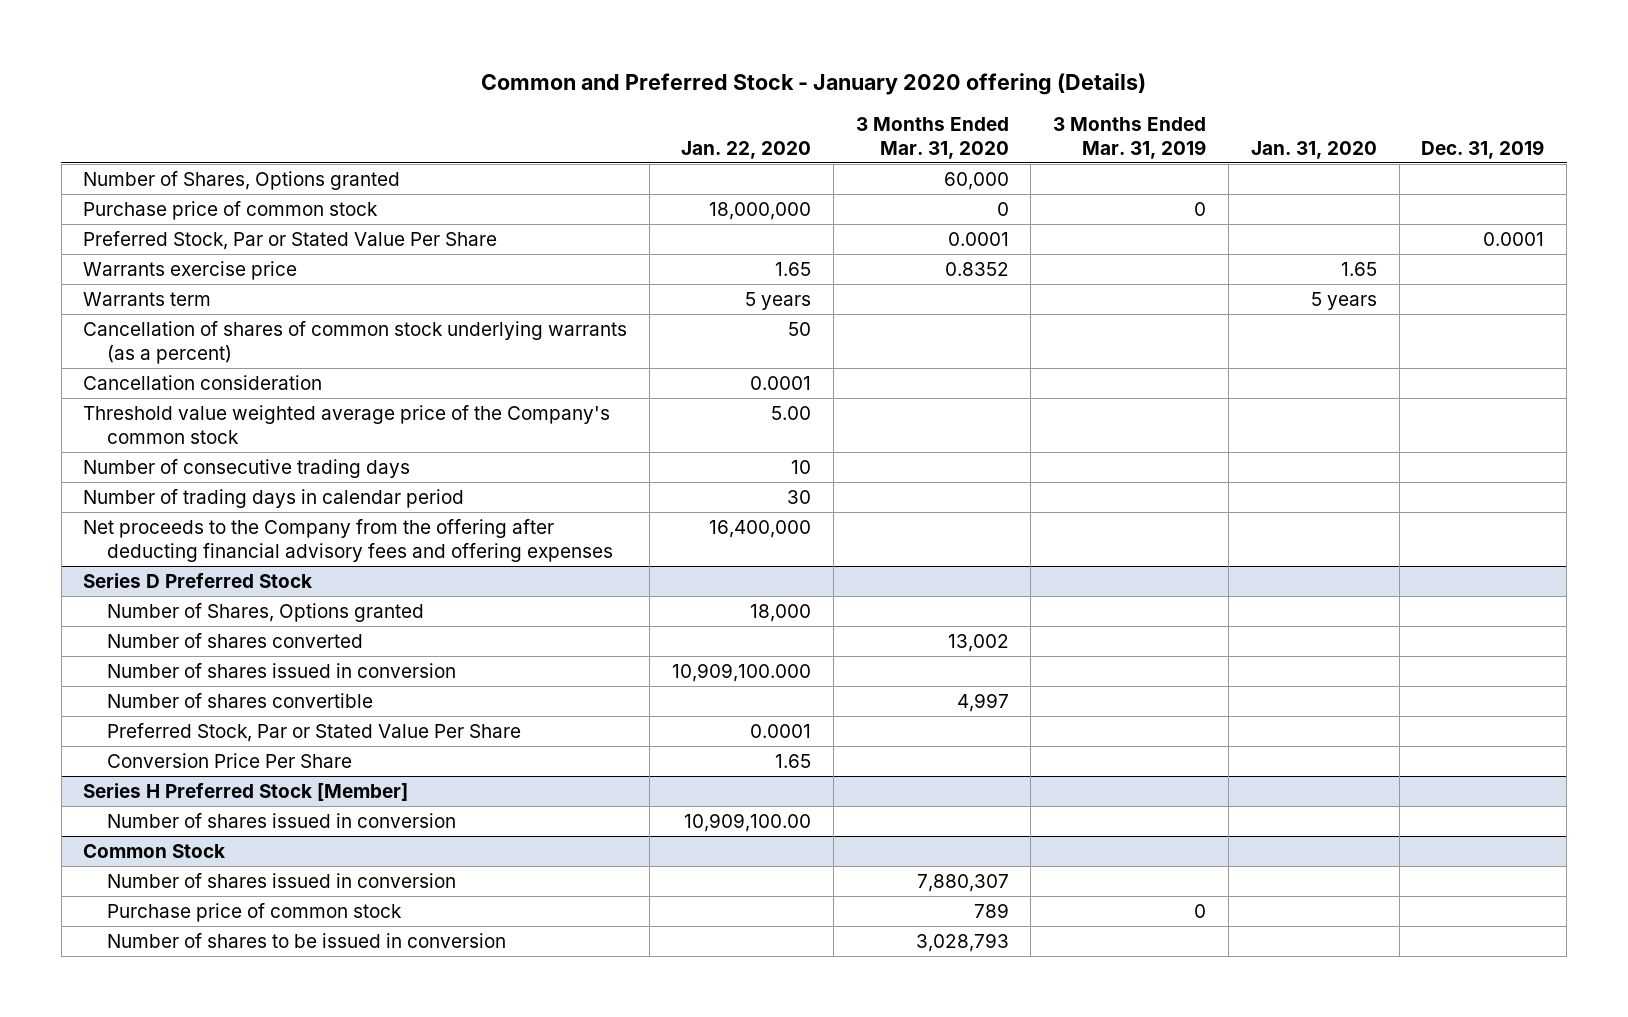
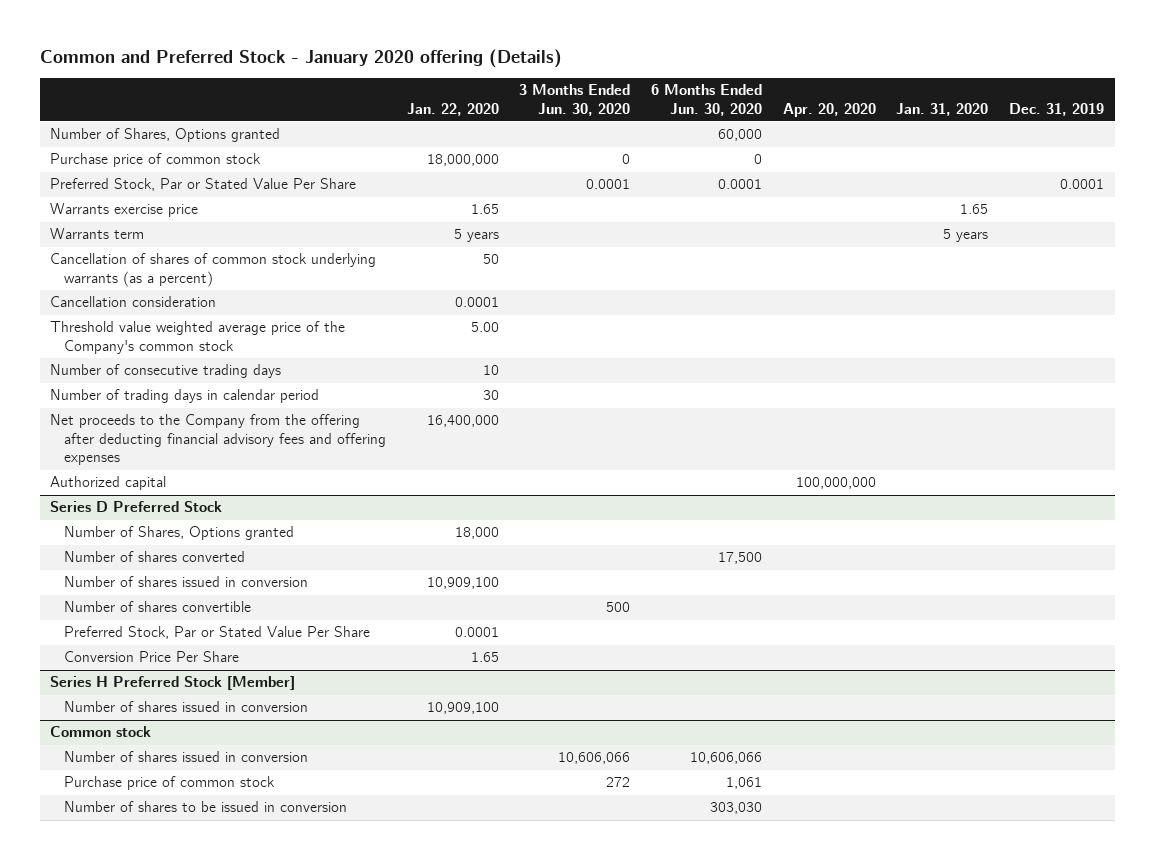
- | Jan. 22, 2020 | 3 Months Ended Mar. 31, 2020 | 3 Months Ended Mar. 31, 2019 | Jan. 31, 2020 | Dec. 31, 2019
+ | Jan. 22, 2020 | 3 Months Ended Jun. 30, 2020 | 6 Months Ended Jun. 30, 2020 | Apr. 20, 2020 | Jan. 31, 2020 | Dec. 31, 2019
+ Authorized capital | | | | 100,000,000 | |
@ Series D Preferred Stock
- Number of shares issued in conversion | 10,909,100.000 | | | |
+ Number of shares issued in conversion | 10,909,100 | | | | |
@ Series H Preferred Stock [Member]
- Number of shares issued in conversion | 10,909,100.00 | | | |
- Common Stock
@ Series H Preferred Stock [Member]
+ Number of shares issued in conversion | 10,909,100 | | | | |
+ Common stock

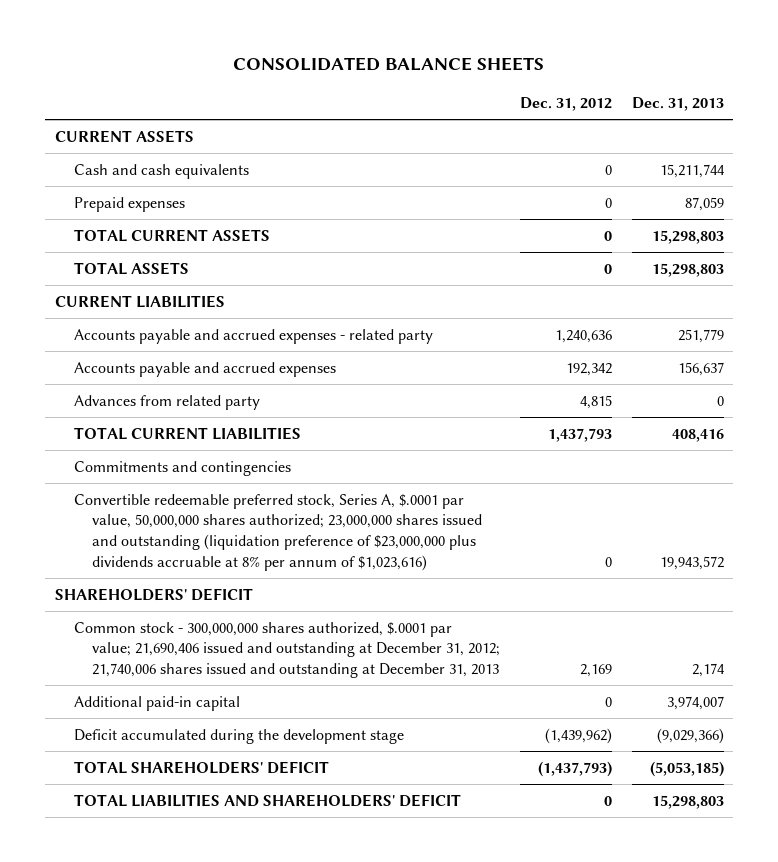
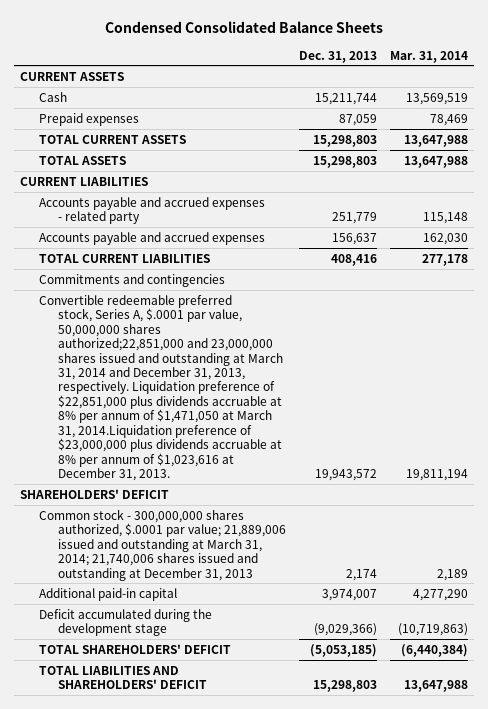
- CONSOLIDATED BALANCE SHEETS
+ Condensed Consolidated Balance Sheets
- | Dec. 31, 2012 | Dec. 31, 2013
+ | Dec. 31, 2013 | Mar. 31, 2014
- Cash and cash equivalents | 0 | 15,211,744
+ Cash | 15,211,744 | 13,569,519
- Advances from related party | 4,815 | 0
- Convertible redeemable preferred stock, Series A, $.0001 par value, 50,000,000 shares authorized; 23,000,000 shares issued and outstanding (liquidation preference of $23,000,000 plus dividends accruable at 8% per annum of $1,023,616) | 0 | 19,943,572
+ Convertible redeemable preferred stock, Series A, $.0001 par value, 50,000,000 shares authorized;22,851,000 and 23,000,000 shares issued and outstanding at March 31, 2014 and December 31, 2013, respectively. Liquidation preference of $22,851,000 plus dividends accruable at 8% per annum of $1,471,050 at March 31, 2014.Liquidation preference of $23,000,000 plus dividends accruable at 8% per annum of $1,023,616 at December 31, 2013. | 19,943,572 | 19,811,194
- Common stock - 300,000,000 shares authorized, $.0001 par value; 21,690,406 issued and outstanding at December 31, 2012; 21,740,006 shares issued and outstanding at December 31, 2013 | 2,169 | 2,174
+ Common stock - 300,000,000 shares authorized, $.0001 par value; 21,889,006 issued and outstanding at March 31, 2014; 21,740,006 shares issued and outstanding at December 31, 2013 | 2,174 | 2,189

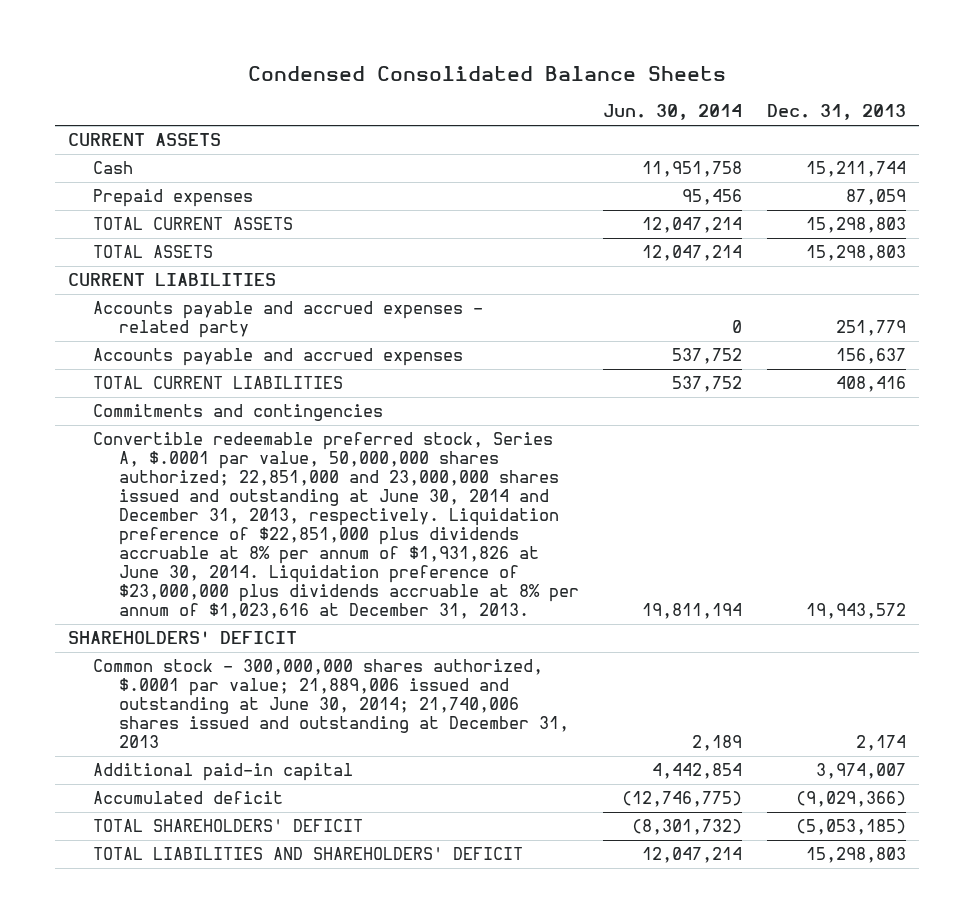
- | Dec. 31, 2013 | Mar. 31, 2014
+ | Jun. 30, 2014 | Dec. 31, 2013
- Convertible redeemable preferred stock, Series A, $.0001 par value, 50,000,000 shares authorized;22,851,000 and 23,000,000 shares issued and outstanding at March 31, 2014 and December 31, 2013, respectively. Liquidation preference of $22,851,000 plus dividends accruable at 8% per annum of $1,471,050 at March 31, 2014.Liquidation preference of $23,000,000 plus dividends accruable at 8% per annum of $1,023,616 at December 31, 2013. | 19,943,572 | 19,811,194
+ Convertible redeemable preferred stock, Series A, $.0001 par value, 50,000,000 shares authorized; 22,851,000 and 23,000,000 shares issued and outstanding at June 30, 2014 and December 31, 2013, respectively. Liquidation preference of $22,851,000 plus dividends accruable at 8% per annum of $1,931,826 at June 30, 2014. Liquidation preference of $23,000,000 plus dividends accruable at 8% per annum of $1,023,616 at December 31, 2013. | 19,811,194 | 19,943,572
- Common stock - 300,000,000 shares authorized, $.0001 par value; 21,889,006 issued and outstanding at March 31, 2014; 21,740,006 shares issued and outstanding at December 31, 2013 | 2,174 | 2,189
+ Common stock - 300,000,000 shares authorized, $.0001 par value; 21,889,006 issued and outstanding at June 30, 2014; 21,740,006 shares issued and outstanding at December 31, 2013 | 2,189 | 2,174
- Deficit accumulated during the development stage | (9,029,366) | (10,719,863)
+ Accumulated deficit | (12,746,775) | (9,029,366)

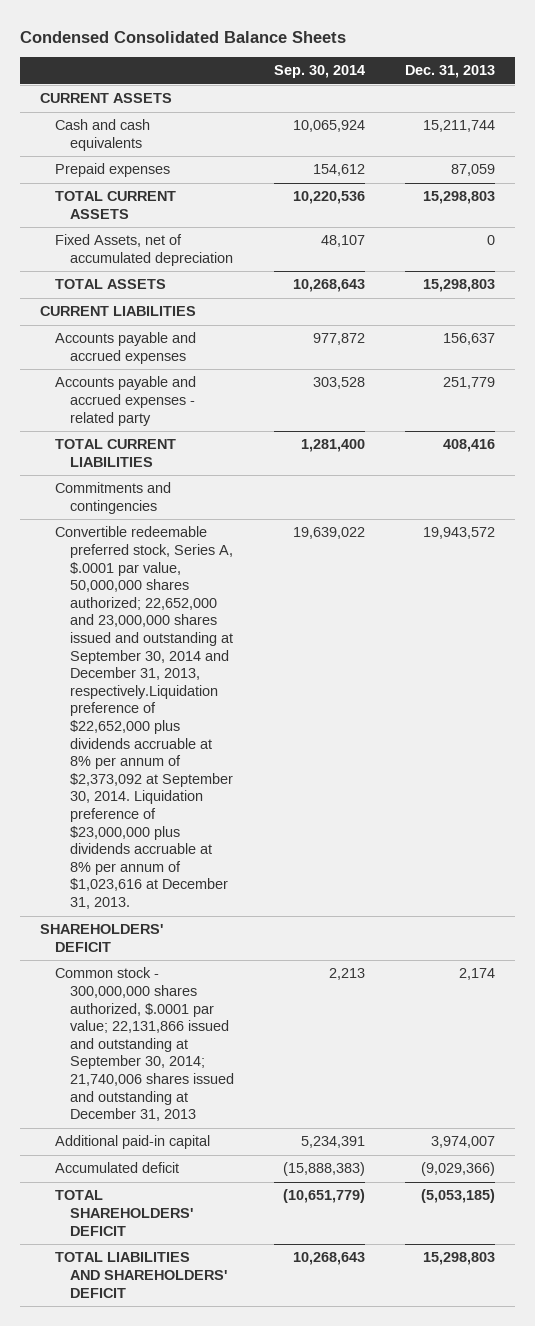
- | Jun. 30, 2014 | Dec. 31, 2013
+ | Sep. 30, 2014 | Dec. 31, 2013
- Cash | 11,951,758 | 15,211,744
+ Cash and cash equivalents | 10,065,924 | 15,211,744
+ Fixed Assets, net of accumulated depreciation | 48,107 | 0
moved down: Accounts payable and accrued expenses - related party | 303,528 | 251,779
- Convertible redeemable preferred stock, Series A, $.0001 par value, 50,000,000 shares authorized; 22,851,000 and 23,000,000 shares issued and outstanding at June 30, 2014 and December 31, 2013, respectively. Liquidation preference of $22,851,000 plus dividends accruable at 8% per annum of $1,931,826 at June 30, 2014. Liquidation preference of $23,000,000 plus dividends accruable at 8% per annum of $1,023,616 at December 31, 2013. | 19,811,194 | 19,943,572
+ Convertible redeemable preferred stock, Series A, $.0001 par value, 50,000,000 shares authorized; 22,652,000 and 23,000,000 shares issued and outstanding at September 30, 2014 and December 31, 2013, respectively.Liquidation preference of $22,652,000 plus dividends accruable at 8% per annum of $2,373,092 at September 30, 2014. Liquidation preference of $23,000,000 plus dividends accruable at 8% per annum of $1,023,616 at December 31, 2013. | 19,639,022 | 19,943,572
- Common stock - 300,000,000 shares authorized, $.0001 par value; 21,889,006 issued and outstanding at June 30, 2014; 21,740,006 shares issued and outstanding at December 31, 2013 | 2,189 | 2,174
+ Common stock - 300,000,000 shares authorized, $.0001 par value; 22,131,866 issued and outstanding at September 30, 2014; 21,740,006 shares issued and outstanding at December 31, 2013 | 2,213 | 2,174

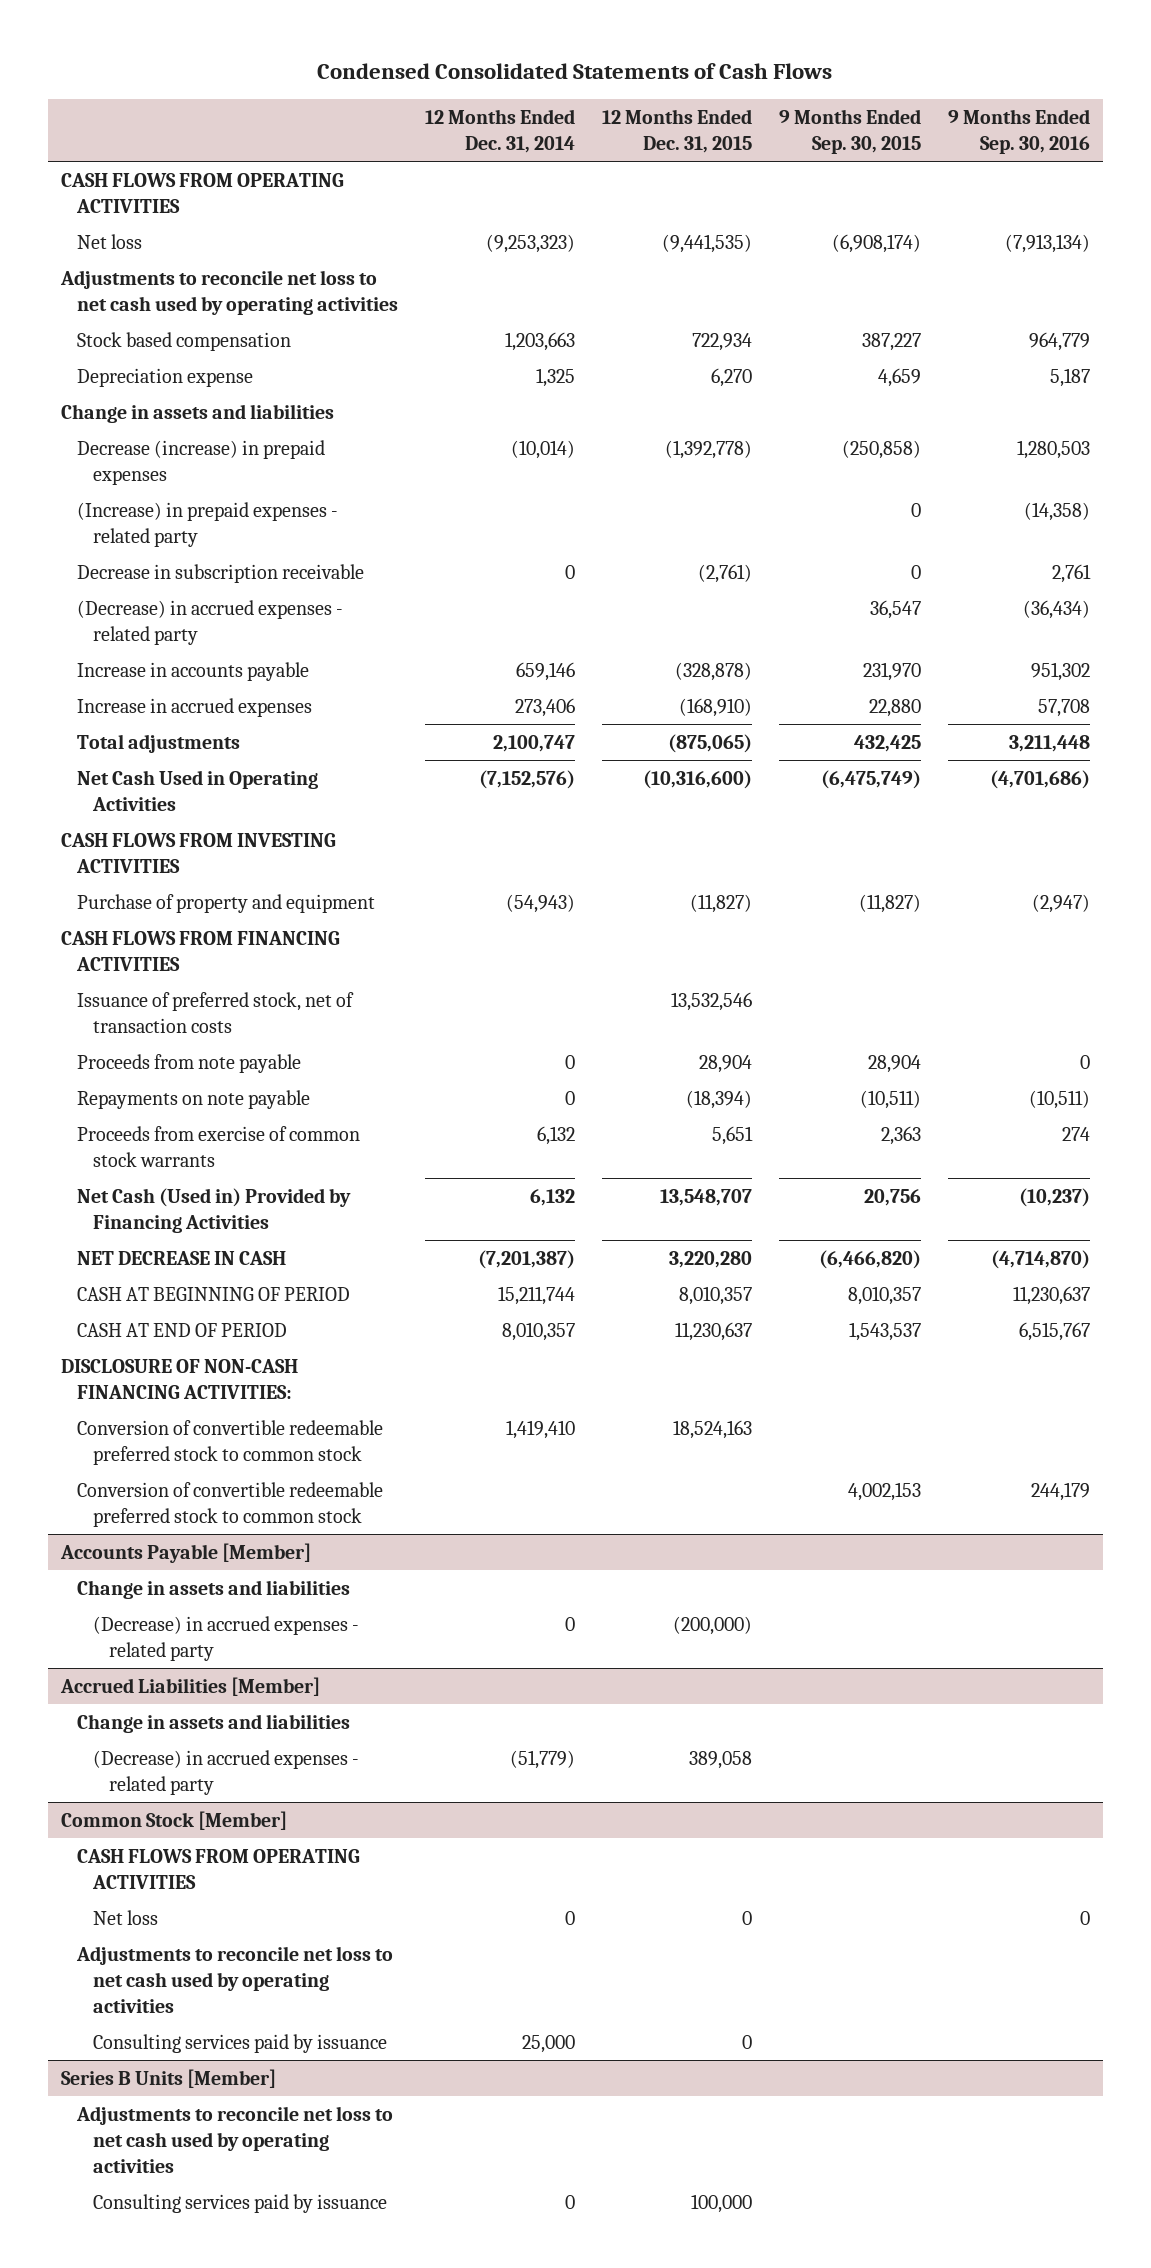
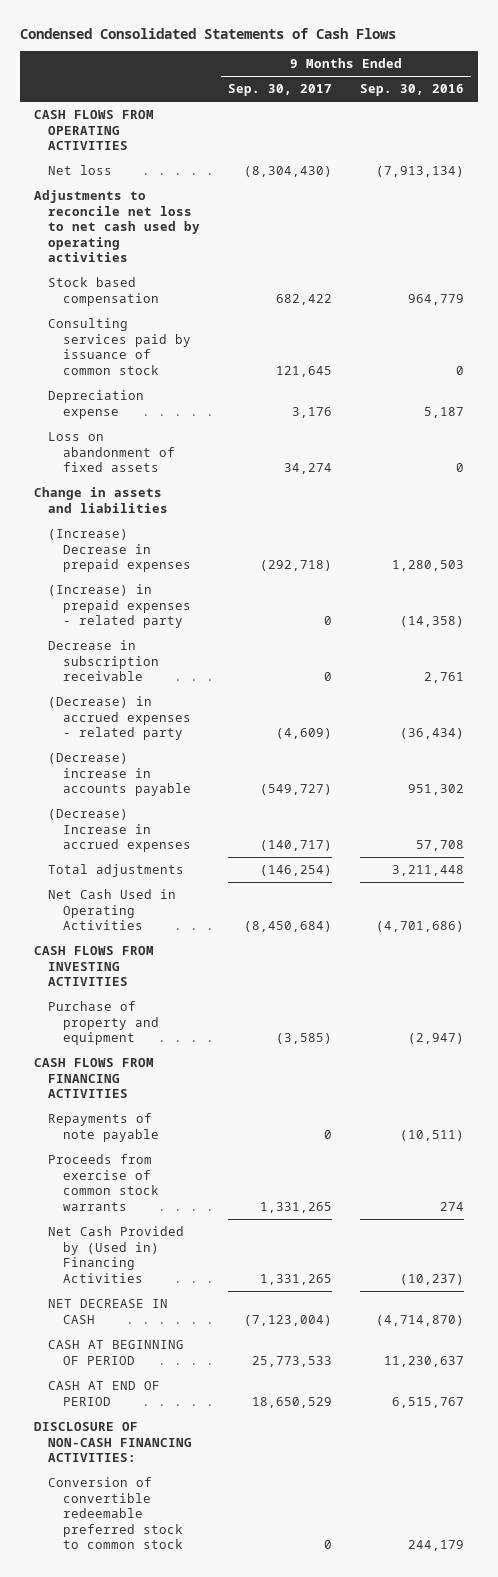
- | 12 Months Ended Dec. 31, 2014 | 12 Months Ended Dec. 31, 2015 | 9 Months Ended Sep. 30, 2015 | 9 Months Ended Sep. 30, 2016
+ | 9 Months Ended Sep. 30, 2017 | 9 Months Ended Sep. 30, 2016
+ Consulting services paid by issuance of common stock | 121,645 | 0
+ Loss on abandonment of fixed assets | 34,274 | 0
- Decrease (increase) in prepaid expenses | (10,014) | (1,392,778) | (250,858) | 1,280,503
+ (Increase) Decrease in prepaid expenses | (292,718) | 1,280,503
- Increase in accounts payable | 659,146 | (328,878) | 231,970 | 951,302
- Increase in accrued expenses | 273,406 | (168,910) | 22,880 | 57,708
+ (Decrease) increase in accounts payable | (549,727) | 951,302
+ (Decrease) Increase in accrued expenses | (140,717) | 57,708
- Issuance of preferred stock, net of transaction costs | | 13,532,546 | |
- Proceeds from note payable | 0 | 28,904 | 28,904 | 0
- Repayments on note payable | 0 | (18,394) | (10,511) | (10,511)
+ Repayments of note payable | 0 | (10,511)
- Net Cash (Used in) Provided by Financing Activities | 6,132 | 13,548,707 | 20,756 | (10,237)
+ Net Cash Provided by (Used in) Financing Activities | 1,331,265 | (10,237)
- Conversion of convertible redeemable preferred stock to common stock | 1,419,410 | 18,524,163 | |
- Accounts Payable [Member]
- Change in assets and liabilities
- (Decrease) in accrued expenses - related party | 0 | (200,000) | |
- Accrued Liabilities [Member]
- Change in assets and liabilities
- (Decrease) in accrued expenses - related party | (51,779) | 389,058 | |
- Common Stock [Member]
- CASH FLOWS FROM OPERATING ACTIVITIES
- Net loss | 0 | 0 | | 0
- Adjustments to reconcile net loss to net cash used by operating activities
- Consulting services paid by issuance | 25,000 | 0 | |
- Series B Units [Member]
- Adjustments to reconcile net loss to net cash used by operating activities
- Consulting services paid by issuance | 0 | 100,000 | |

